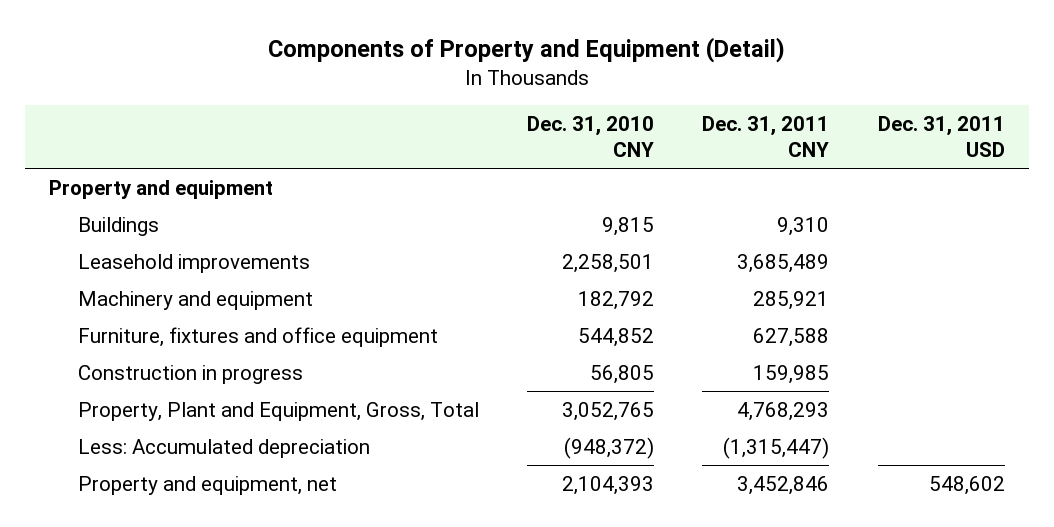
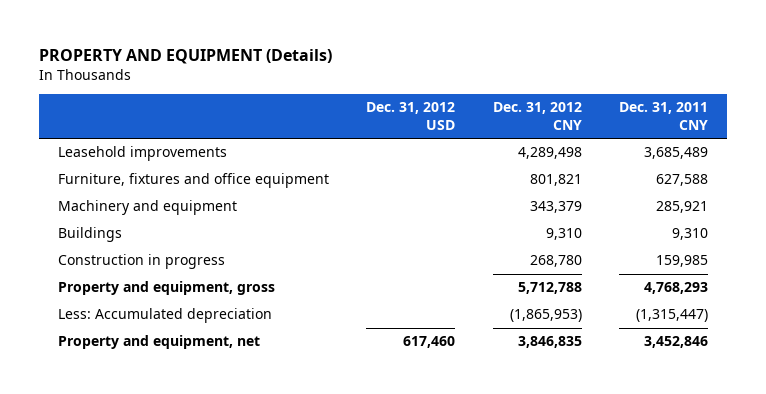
- Components of Property and Equipment (Detail)
+ PROPERTY AND EQUIPMENT (Details)
- | Dec. 31, 2010 CNY | Dec. 31, 2011 CNY | Dec. 31, 2011 USD
+ | Dec. 31, 2012 USD | Dec. 31, 2012 CNY | Dec. 31, 2011 CNY
- Property and equipment
moved down: Machinery and equipment | | 343,379 | 285,921
moved down: Buildings | | 9,310 | 9,310
- Property, Plant and Equipment, Gross, Total | 3,052,765 | 4,768,293 |
+ Property and equipment, gross | | 5,712,788 | 4,768,293

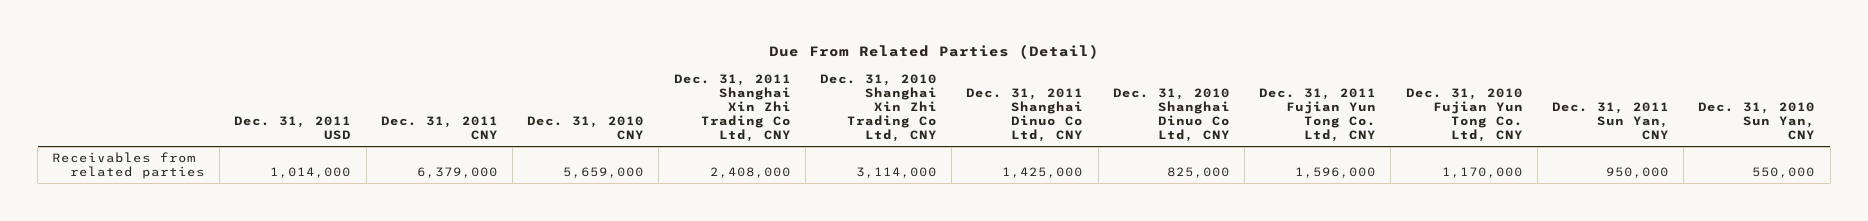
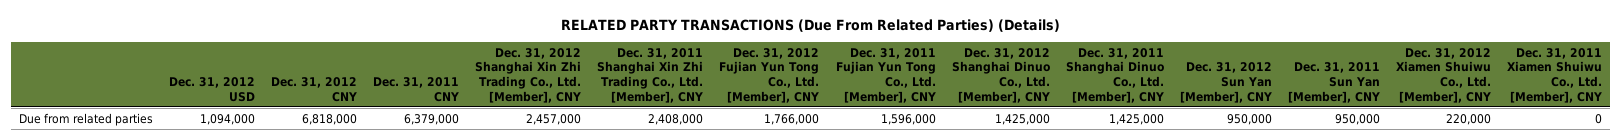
- Due From Related Parties (Detail)
+ RELATED PARTY TRANSACTIONS (Due From Related Parties) (Details)
- | Dec. 31, 2011 USD | Dec. 31, 2011 CNY | Dec. 31, 2010 CNY | Dec. 31, 2011 Shanghai Xin Zhi Trading Co Ltd, CNY | Dec. 31, 2010 Shanghai Xin Zhi Trading Co Ltd, CNY | Dec. 31, 2011 Shanghai Dinuo Co Ltd, CNY | Dec. 31, 2010 Shanghai Dinuo Co Ltd, CNY | Dec. 31, 2011 Fujian Yun Tong Co. Ltd, CNY | Dec. 31, 2010 Fujian Yun Tong Co. Ltd, CNY | Dec. 31, 2011 Sun Yan, CNY | Dec. 31, 2010 Sun Yan, CNY
+ | Dec. 31, 2012 USD | Dec. 31, 2012 CNY | Dec. 31, 2011 CNY | Dec. 31, 2012 Shanghai Xin Zhi Trading Co., Ltd. [Member], CNY | Dec. 31, 2011 Shanghai Xin Zhi Trading Co., Ltd. [Member], CNY | Dec. 31, 2012 Fujian Yun Tong Co., Ltd. [Member], CNY | Dec. 31, 2011 Fujian Yun Tong Co., Ltd. [Member], CNY | Dec. 31, 2012 Shanghai Dinuo Co., Ltd. [Member], CNY | Dec. 31, 2011 Shanghai Dinuo Co., Ltd. [Member], CNY | Dec. 31, 2012 Sun Yan [Member], CNY | Dec. 31, 2011 Sun Yan [Member], CNY | Dec. 31, 2012 Xiamen Shuiwu Co., Ltd. [Member], CNY | Dec. 31, 2011 Xiamen Shuiwu Co., Ltd. [Member], CNY
- Receivables from related parties | 1,014,000 | 6,379,000 | 5,659,000 | 2,408,000 | 3,114,000 | 1,425,000 | 825,000 | 1,596,000 | 1,170,000 | 950,000 | 550,000
+ Due from related parties | 1,094,000 | 6,818,000 | 6,379,000 | 2,457,000 | 2,408,000 | 1,766,000 | 1,596,000 | 1,425,000 | 1,425,000 | 950,000 | 950,000 | 220,000 | 0

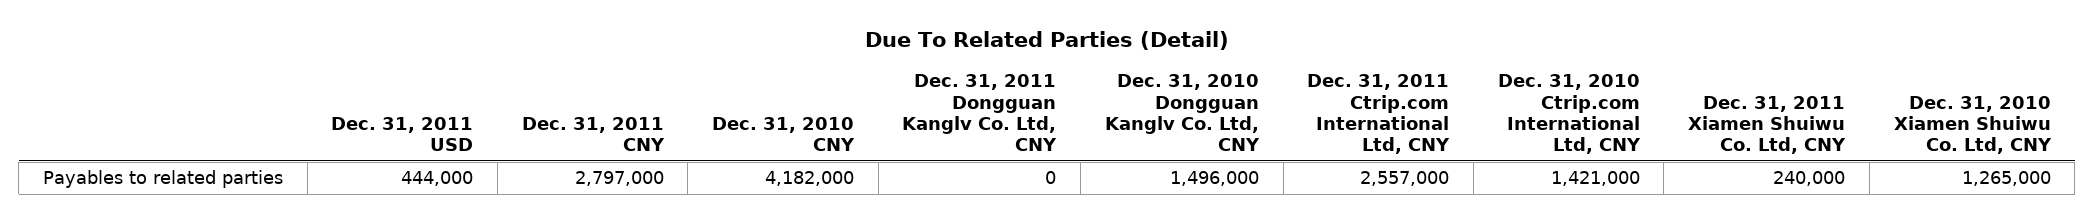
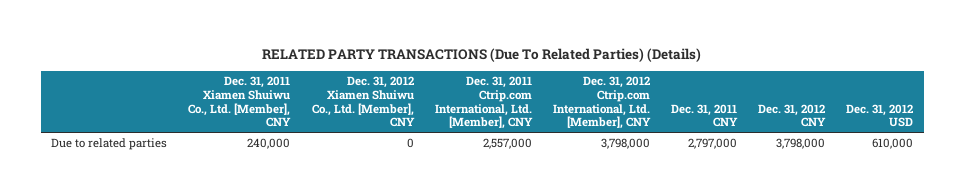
- Due To Related Parties (Detail)
+ RELATED PARTY TRANSACTIONS (Due To Related Parties) (Details)
- | Dec. 31, 2011 USD | Dec. 31, 2011 CNY | Dec. 31, 2010 CNY | Dec. 31, 2011 Dongguan Kanglv Co. Ltd, CNY | Dec. 31, 2010 Dongguan Kanglv Co. Ltd, CNY | Dec. 31, 2011 Ctrip.com International Ltd, CNY | Dec. 31, 2010 Ctrip.com International Ltd, CNY | Dec. 31, 2011 Xiamen Shuiwu Co. Ltd, CNY | Dec. 31, 2010 Xiamen Shuiwu Co. Ltd, CNY
+ | Dec. 31, 2011 Xiamen Shuiwu Co., Ltd. [Member], CNY | Dec. 31, 2012 Xiamen Shuiwu Co., Ltd. [Member], CNY | Dec. 31, 2011 Ctrip.com International, Ltd. [Member], CNY | Dec. 31, 2012 Ctrip.com International, Ltd. [Member], CNY | Dec. 31, 2011 CNY | Dec. 31, 2012 CNY | Dec. 31, 2012 USD
- Payables to related parties | 444,000 | 2,797,000 | 4,182,000 | 0 | 1,496,000 | 2,557,000 | 1,421,000 | 240,000 | 1,265,000
+ Due to related parties | 240,000 | 0 | 2,557,000 | 3,798,000 | 2,797,000 | 3,798,000 | 610,000

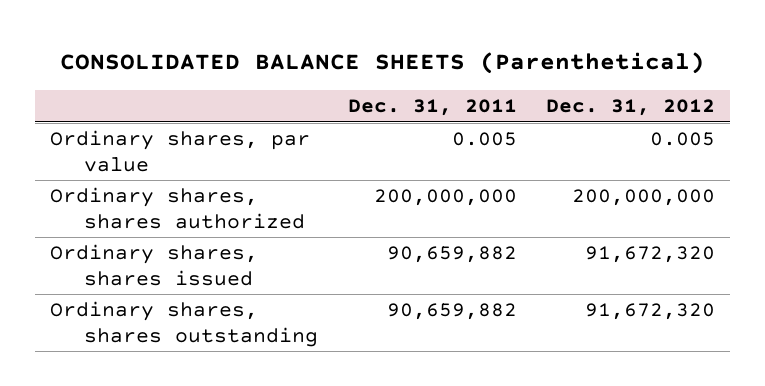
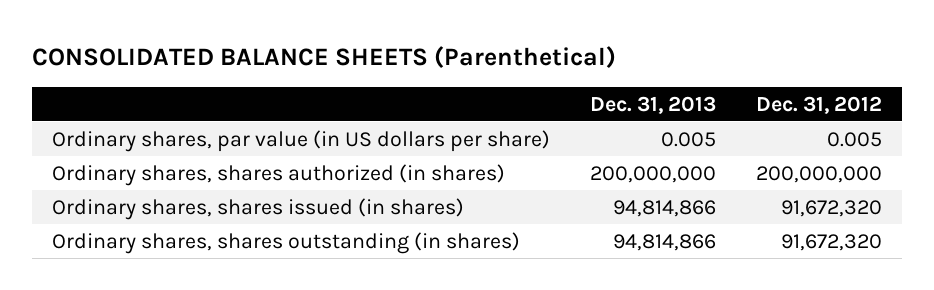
- | Dec. 31, 2011 | Dec. 31, 2012
+ | Dec. 31, 2013 | Dec. 31, 2012
- Ordinary shares, par value | 0.005 | 0.005
- Ordinary shares, shares authorized | 200,000,000 | 200,000,000
- Ordinary shares, shares issued | 90,659,882 | 91,672,320
- Ordinary shares, shares outstanding | 90,659,882 | 91,672,320
+ Ordinary shares, par value (in US dollars per share) | 0.005 | 0.005
+ Ordinary shares, shares authorized (in shares) | 200,000,000 | 200,000,000
+ Ordinary shares, shares issued (in shares) | 94,814,866 | 91,672,320
+ Ordinary shares, shares outstanding (in shares) | 94,814,866 | 91,672,320

